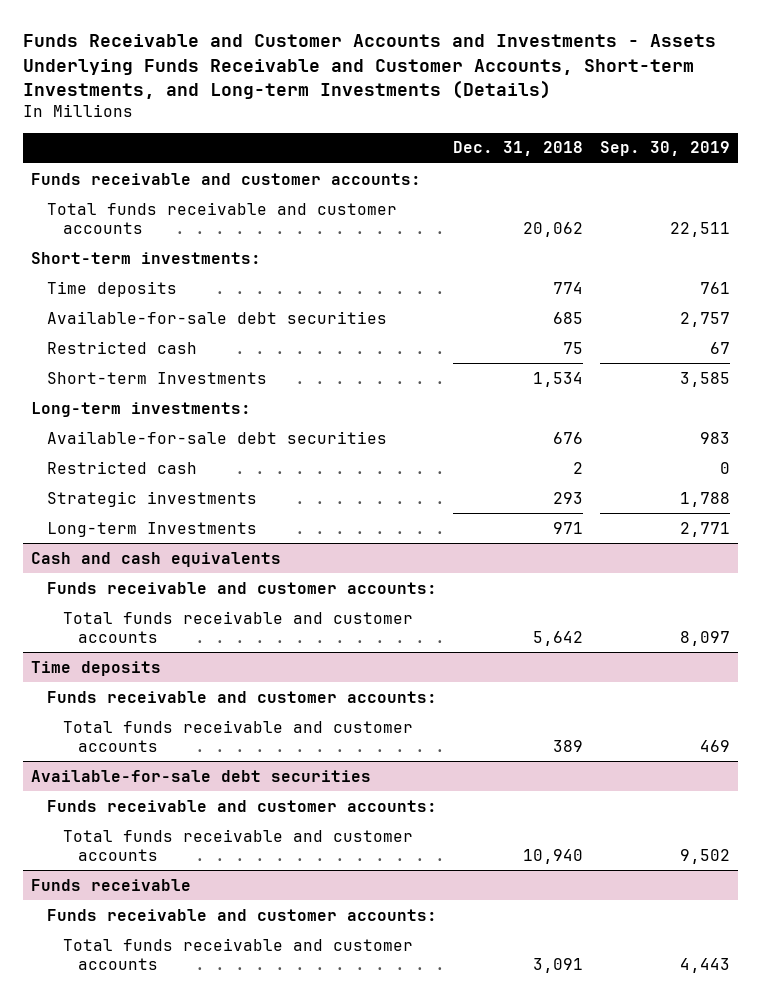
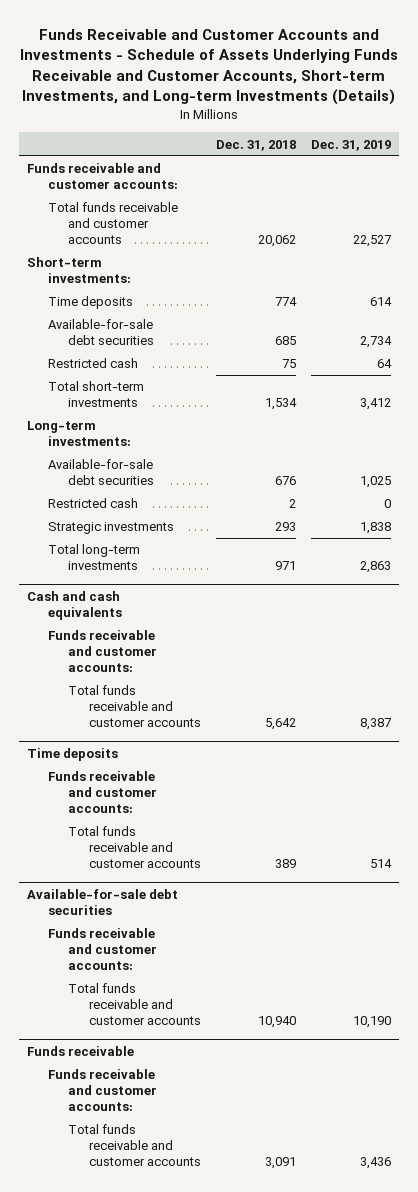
- Funds Receivable and Customer Accounts and Investments - Assets Underlying Funds Receivable and Customer Accounts, Short-term Investments, and Long-term Investments (Details)
+ Funds Receivable and Customer Accounts and Investments - Schedule of Assets Underlying Funds Receivable and Customer Accounts, Short-term Investments, and Long-term Investments (Details)
- | Dec. 31, 2018 | Sep. 30, 2019
+ | Dec. 31, 2018 | Dec. 31, 2019
- Short-term Investments | 1,534 | 3,585
+ Total short-term investments | 1,534 | 3,412
- Long-term Investments | 971 | 2,771
+ Total long-term investments | 971 | 2,863

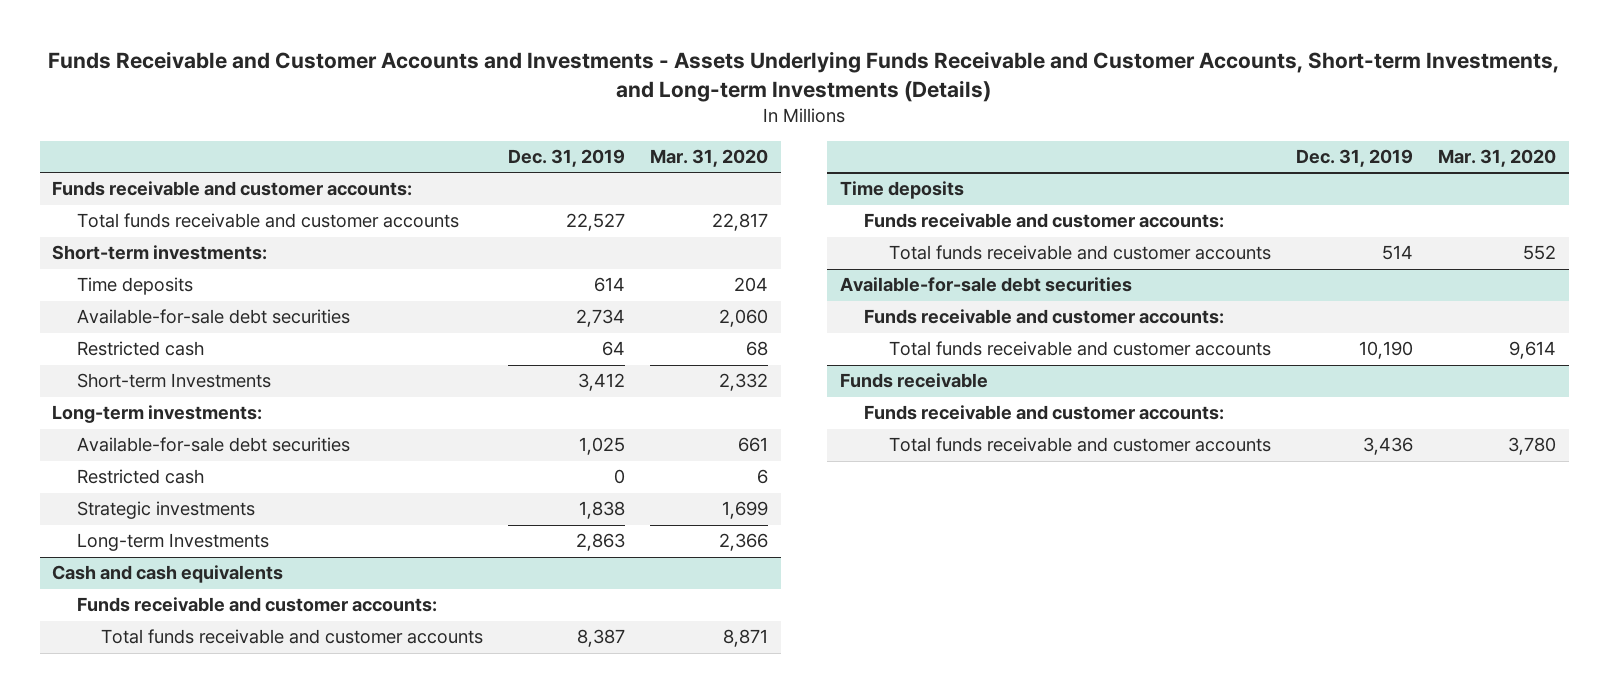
- Funds Receivable and Customer Accounts and Investments - Schedule of Assets Underlying Funds Receivable and Customer Accounts, Short-term Investments, and Long-term Investments (Details)
+ Funds Receivable and Customer Accounts and Investments - Assets Underlying Funds Receivable and Customer Accounts, Short-term Investments, and Long-term Investments (Details)
- | Dec. 31, 2018 | Dec. 31, 2019
+ | Dec. 31, 2019 | Mar. 31, 2020
- Total short-term investments | 1,534 | 3,412
+ Short-term Investments | 3,412 | 2,332
- Total long-term investments | 971 | 2,863
+ Long-term Investments | 2,863 | 2,366

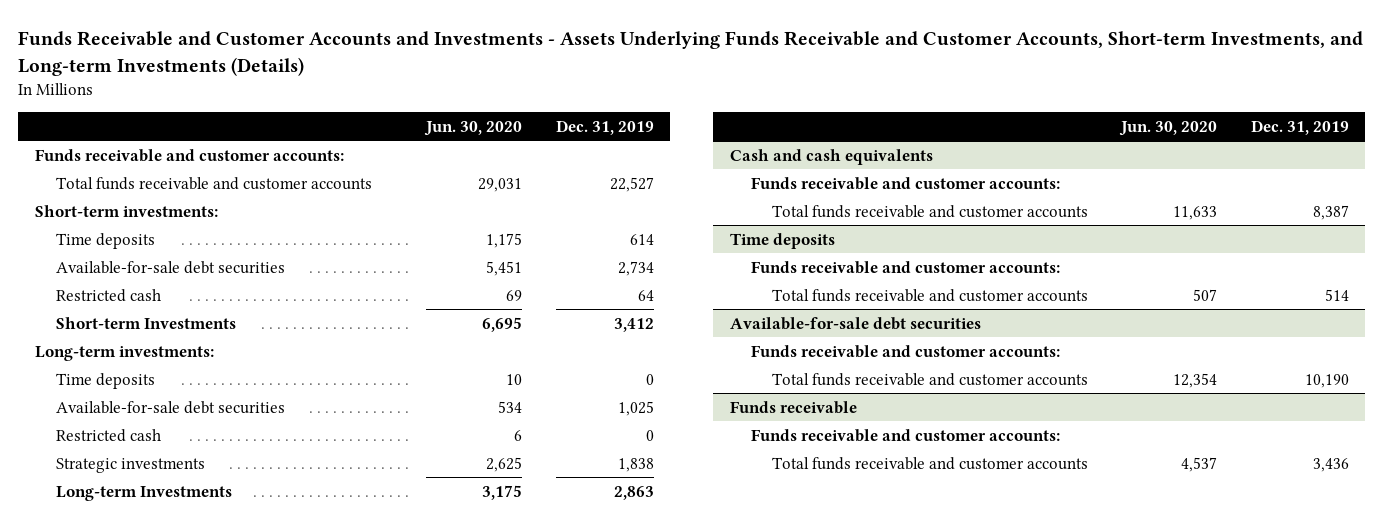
- | Dec. 31, 2019 | Mar. 31, 2020
+ | Jun. 30, 2020 | Dec. 31, 2019
+ Time deposits | 10 | 0

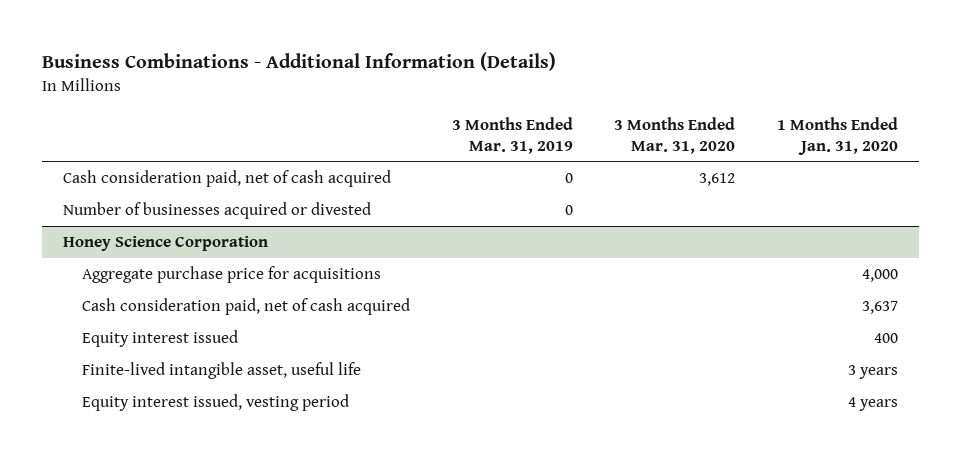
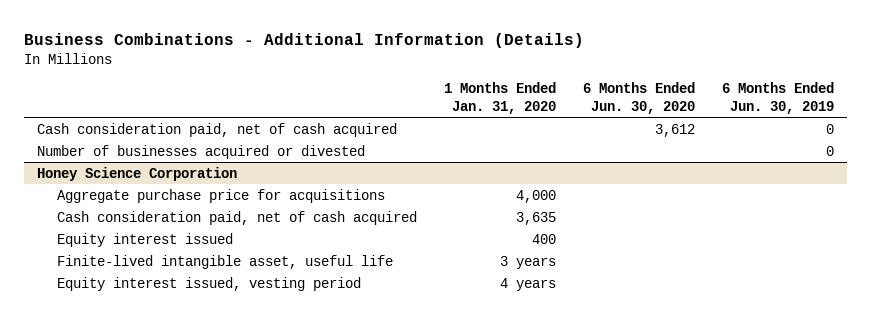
- | 3 Months Ended Mar. 31, 2019 | 3 Months Ended Mar. 31, 2020 | 1 Months Ended Jan. 31, 2020
+ | 1 Months Ended Jan. 31, 2020 | 6 Months Ended Jun. 30, 2020 | 6 Months Ended Jun. 30, 2019
@ Honey Science Corporation
- Cash consideration paid, net of cash acquired | | | 3,637
+ Cash consideration paid, net of cash acquired | 3,635 | |

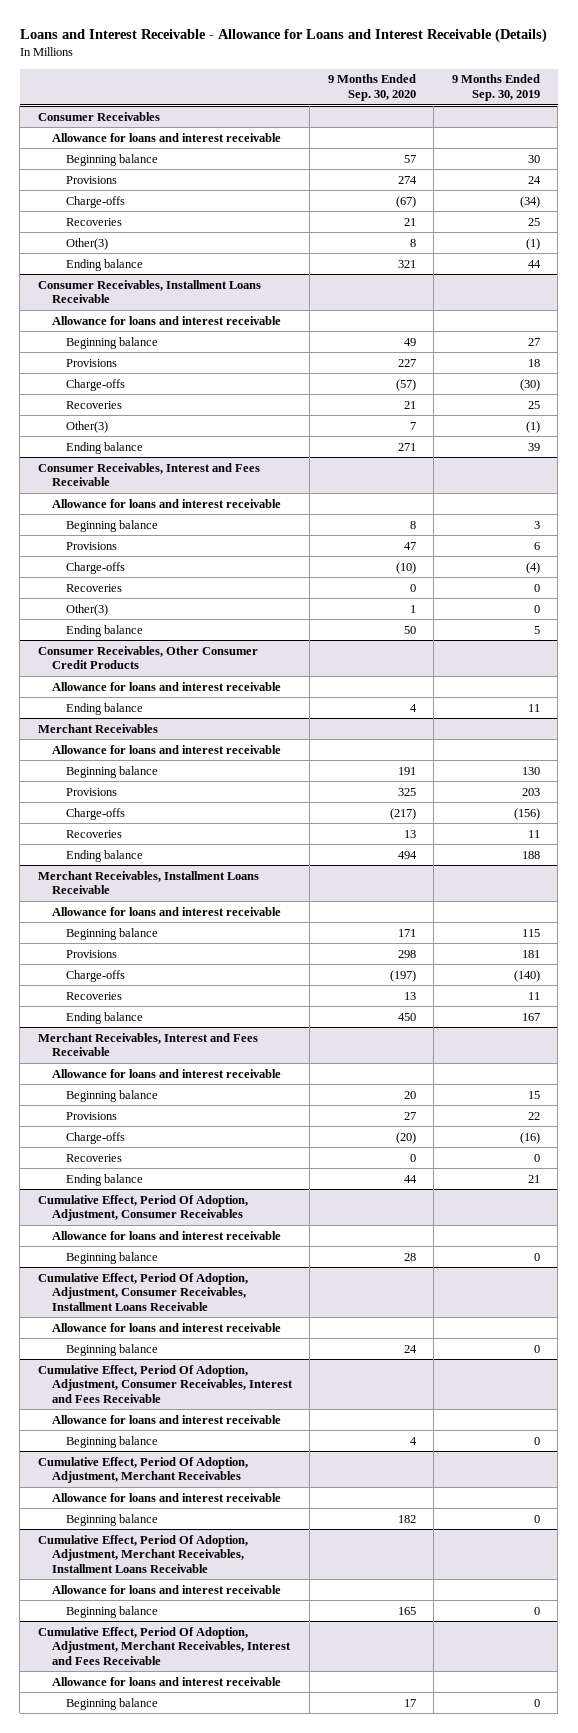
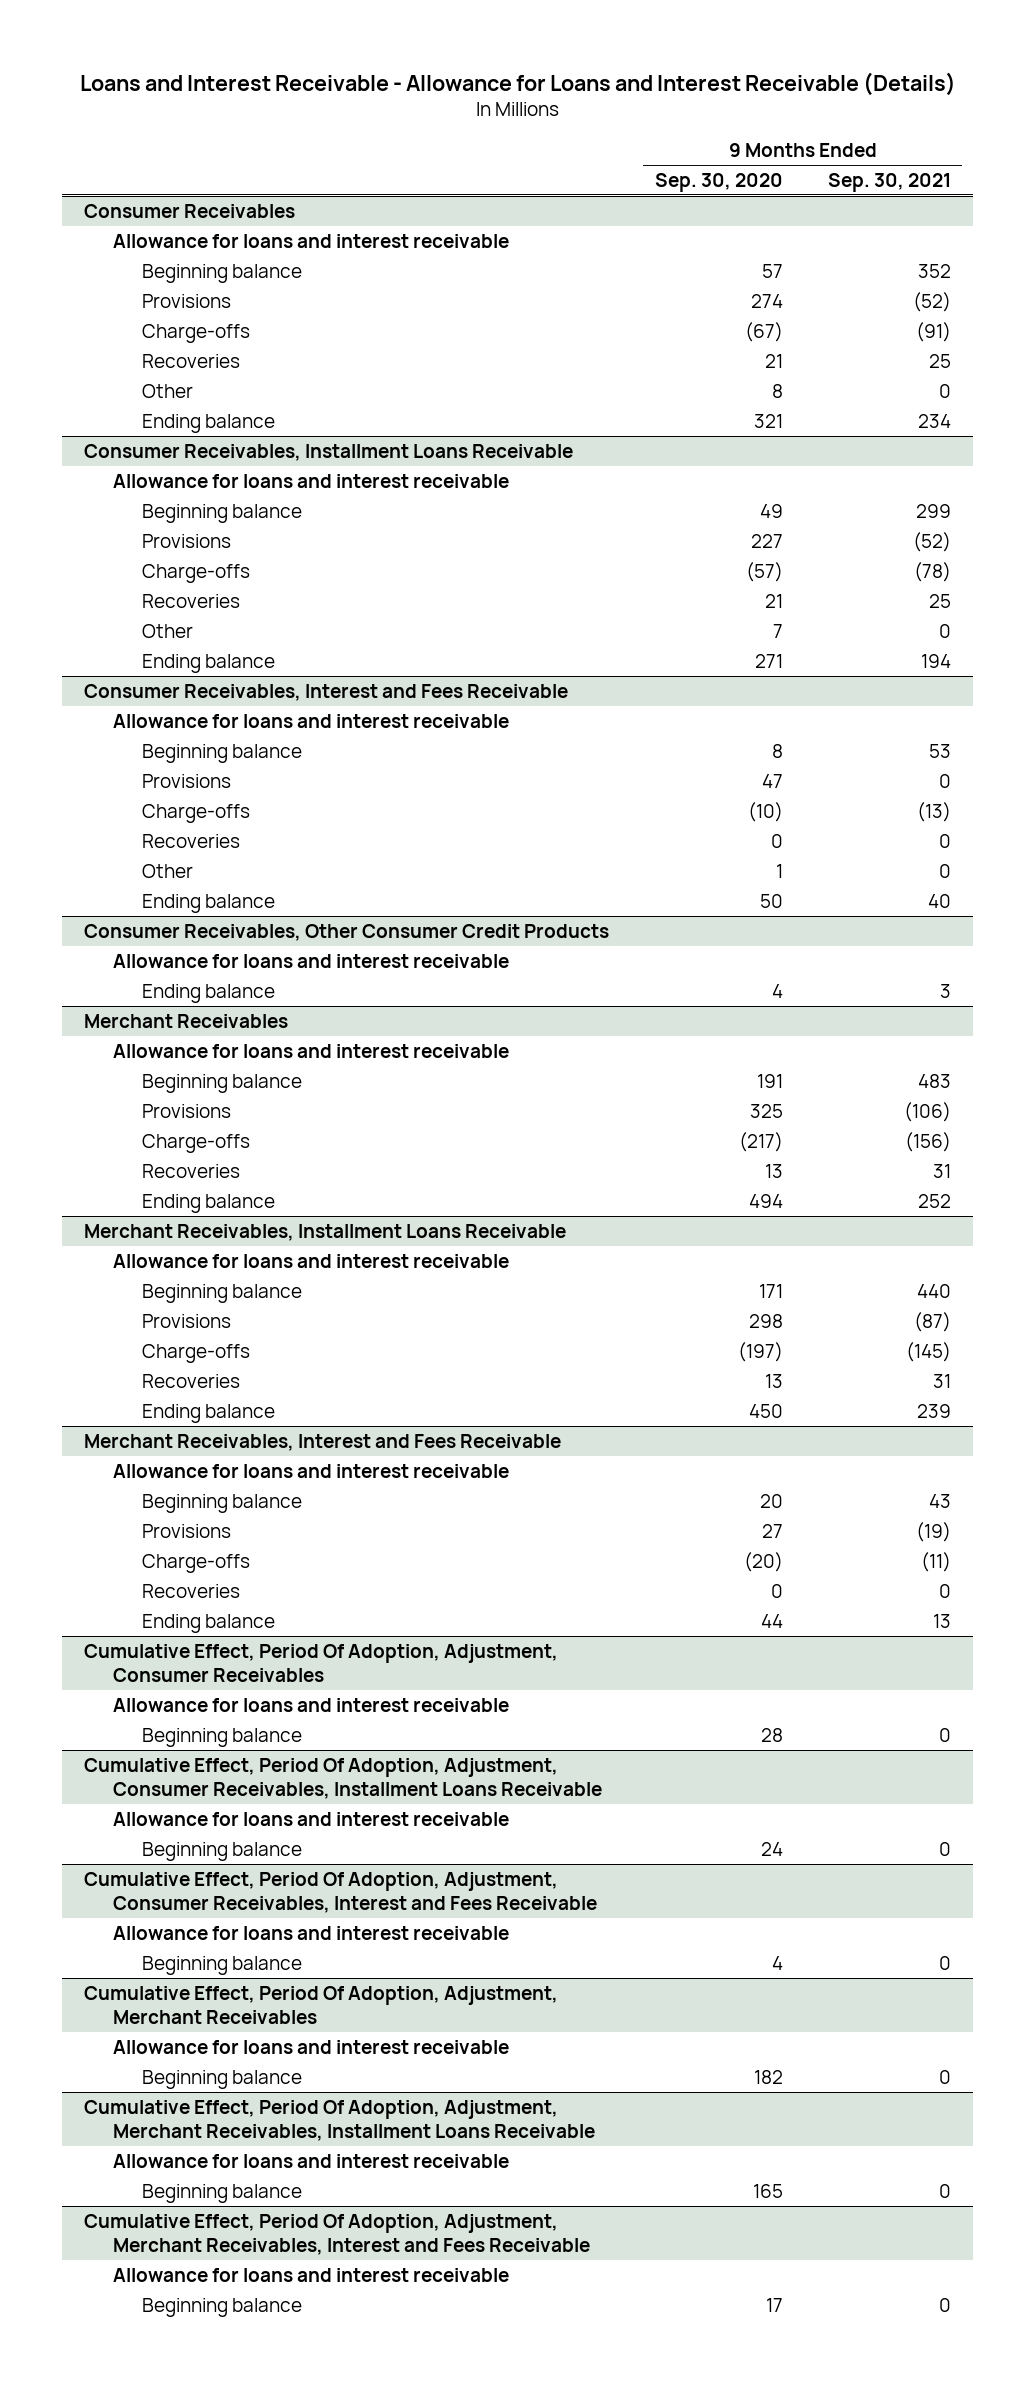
- | 9 Months Ended Sep. 30, 2020 | 9 Months Ended Sep. 30, 2019
+ | 9 Months Ended Sep. 30, 2020 | 9 Months Ended Sep. 30, 2021
@ Consumer Receivables
- Other(3) | 8 | (1)
+ Other | 8 | 0
@ Consumer Receivables, Installment Loans Receivable
- Other(3) | 7 | (1)
+ Other | 7 | 0
@ Consumer Receivables, Interest and Fees Receivable
- Other(3) | 1 | 0
+ Other | 1 | 0

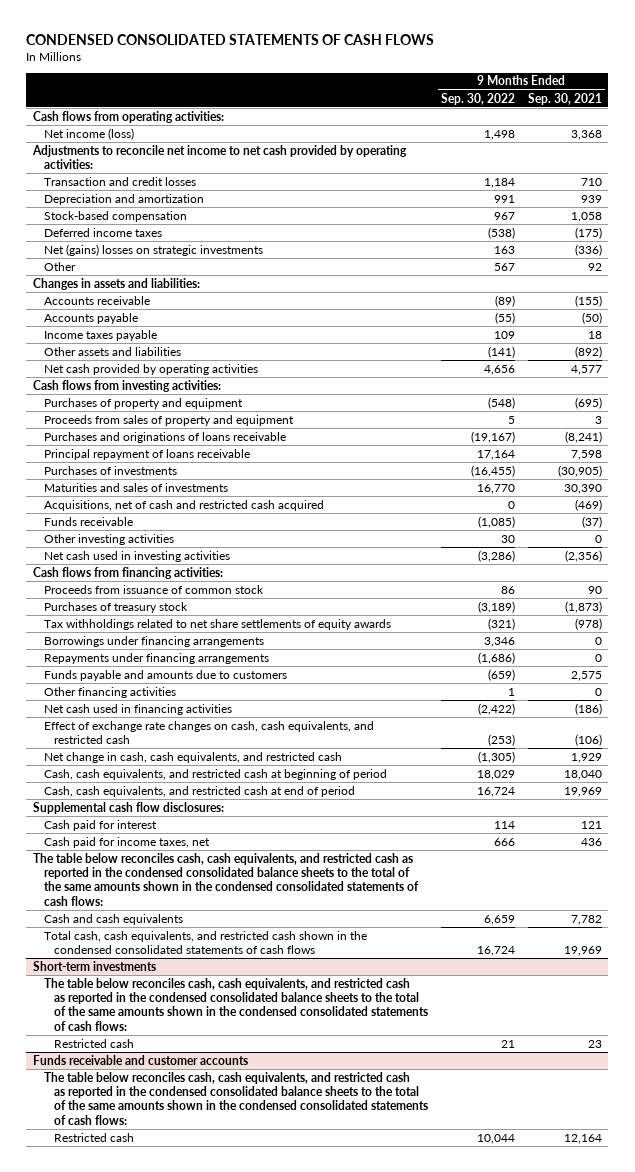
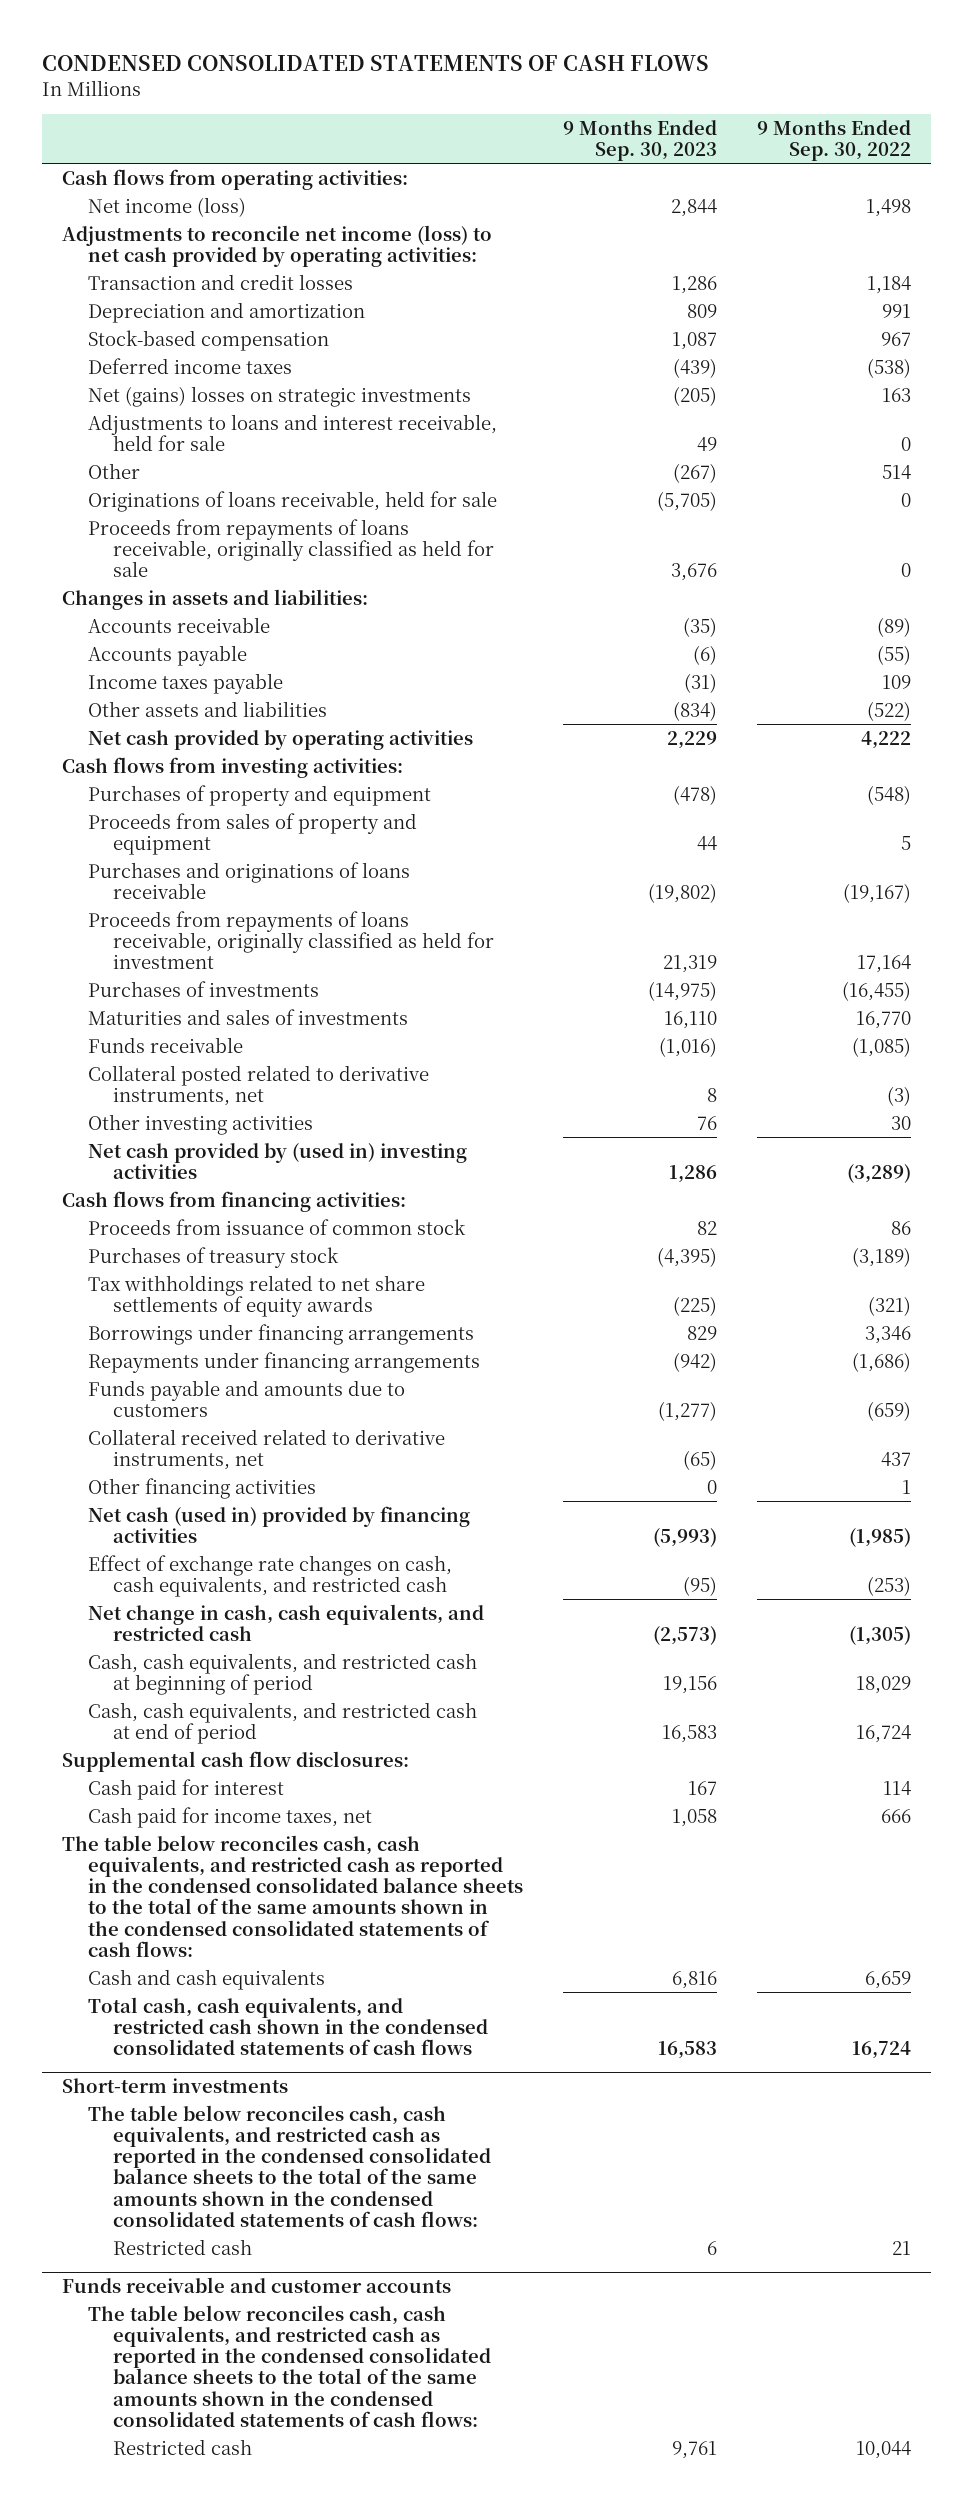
- | 9 Months Ended Sep. 30, 2022 | 9 Months Ended Sep. 30, 2021
+ | 9 Months Ended Sep. 30, 2023 | 9 Months Ended Sep. 30, 2022
- Adjustments to reconcile net income to net cash provided by operating activities:
+ Adjustments to reconcile net income (loss) to net cash provided by operating activities:
- Other | 567 | 92
+ Adjustments to loans and interest receivable, held for sale | 49 | 0
+ Other | (267) | 514
+ Originations of loans receivable, held for sale | (5,705) | 0
+ Proceeds from repayments of loans receivable, originally classified as held for sale | 3,676 | 0
- Other assets and liabilities | (141) | (892)
- Net cash provided by operating activities | 4,656 | 4,577
+ Other assets and liabilities | (834) | (522)
+ Net cash provided by operating activities | 2,229 | 4,222
- Principal repayment of loans receivable | 17,164 | 7,598
+ Proceeds from repayments of loans receivable, originally classified as held for investment | 21,319 | 17,164
- Acquisitions, net of cash and restricted cash acquired | 0 | (469)
+ Collateral posted related to derivative instruments, net | 8 | (3)
- Net cash used in investing activities | (3,286) | (2,356)
+ Net cash provided by (used in) investing activities | 1,286 | (3,289)
+ Collateral received related to derivative instruments, net | (65) | 437
- Net cash used in financing activities | (2,422) | (186)
+ Net cash (used in) provided by financing activities | (5,993) | (1,985)

